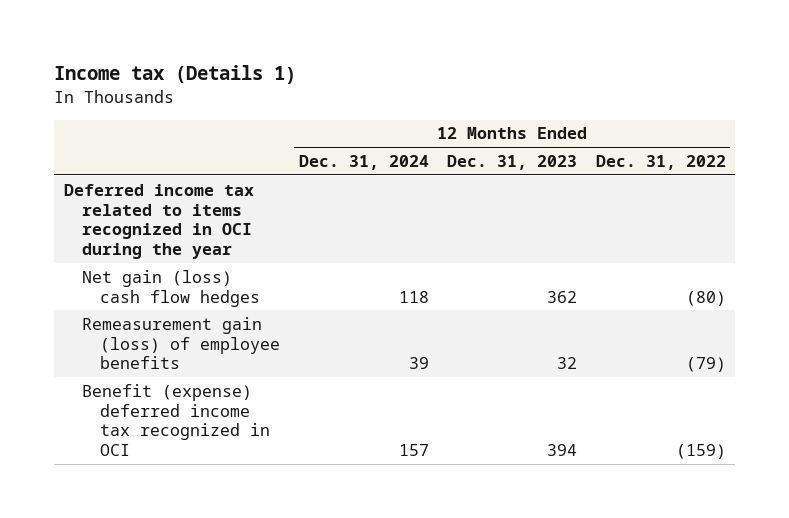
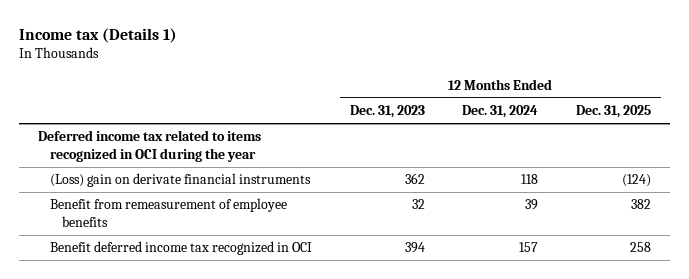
- | 12 Months Ended Dec. 31, 2024 | 12 Months Ended Dec. 31, 2023 | 12 Months Ended Dec. 31, 2022
+ | 12 Months Ended Dec. 31, 2023 | 12 Months Ended Dec. 31, 2024 | 12 Months Ended Dec. 31, 2025
- Net gain (loss) cash flow hedges | 118 | 362 | (80)
- Remeasurement gain (loss) of employee benefits | 39 | 32 | (79)
- Benefit (expense) deferred income tax recognized in OCI | 157 | 394 | (159)
+ (Loss) gain on derivate financial instruments | 362 | 118 | (124)
+ Benefit from remeasurement of employee benefits | 32 | 39 | 382
+ Benefit deferred income tax recognized in OCI | 394 | 157 | 258

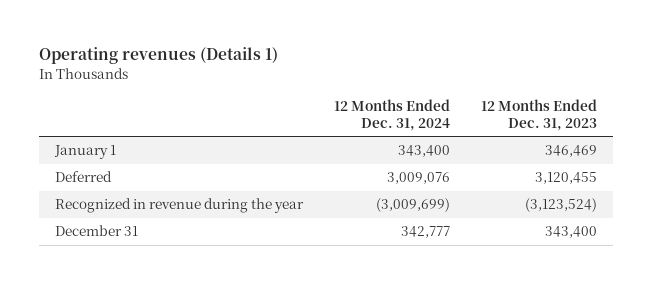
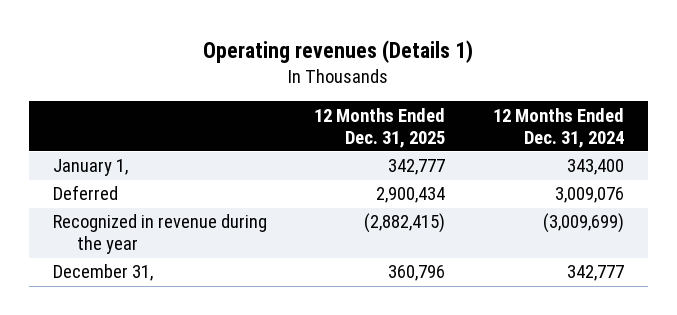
- | 12 Months Ended Dec. 31, 2024 | 12 Months Ended Dec. 31, 2023
+ | 12 Months Ended Dec. 31, 2025 | 12 Months Ended Dec. 31, 2024
- January 1 | 343,400 | 346,469
+ January 1, | 342,777 | 343,400
- December 31 | 342,777 | 343,400
+ December 31, | 360,796 | 342,777

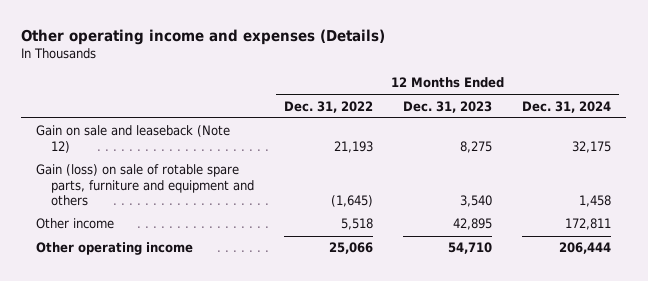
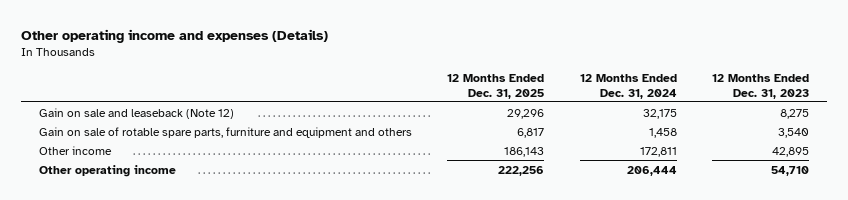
- | 12 Months Ended Dec. 31, 2022 | 12 Months Ended Dec. 31, 2023 | 12 Months Ended Dec. 31, 2024
+ | 12 Months Ended Dec. 31, 2025 | 12 Months Ended Dec. 31, 2024 | 12 Months Ended Dec. 31, 2023
- Gain (loss) on sale of rotable spare parts, furniture and equipment and others | (1,645) | 3,540 | 1,458
+ Gain on sale of rotable spare parts, furniture and equipment and others | 6,817 | 1,458 | 3,540

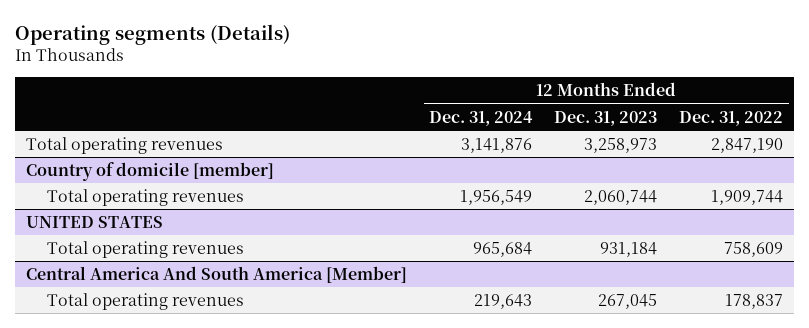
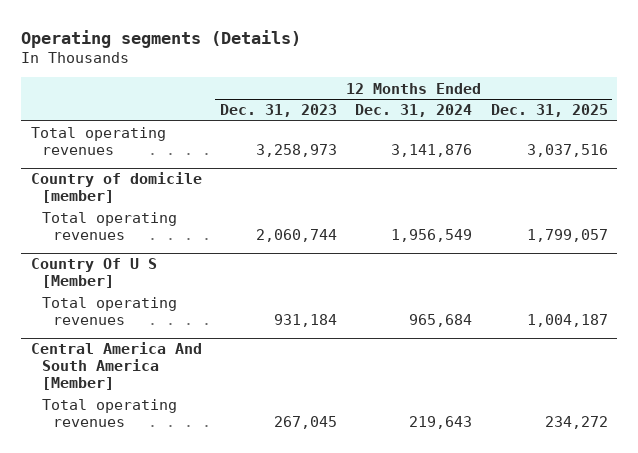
- | 12 Months Ended Dec. 31, 2024 | 12 Months Ended Dec. 31, 2023 | 12 Months Ended Dec. 31, 2022
+ | 12 Months Ended Dec. 31, 2023 | 12 Months Ended Dec. 31, 2024 | 12 Months Ended Dec. 31, 2025
- UNITED STATES
+ Country Of U S [Member]

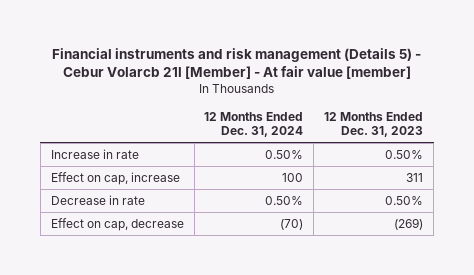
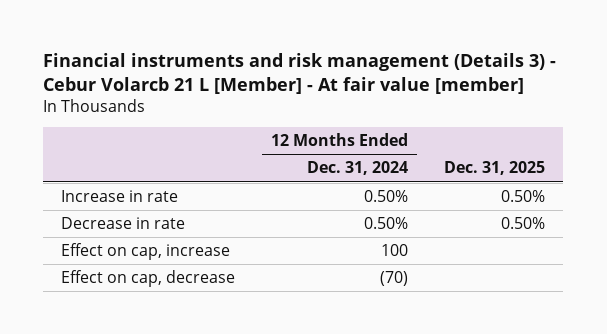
- Financial instruments and risk management (Details 5) - Cebur Volarcb 21l [Member] - At fair value [member]
+ Financial instruments and risk management (Details 3) - Cebur Volarcb 21 L [Member] - At fair value [member]
- | 12 Months Ended Dec. 31, 2024 | 12 Months Ended Dec. 31, 2023
+ | 12 Months Ended Dec. 31, 2024 | Dec. 31, 2025
moved down: Effect on cap, increase | 100 |

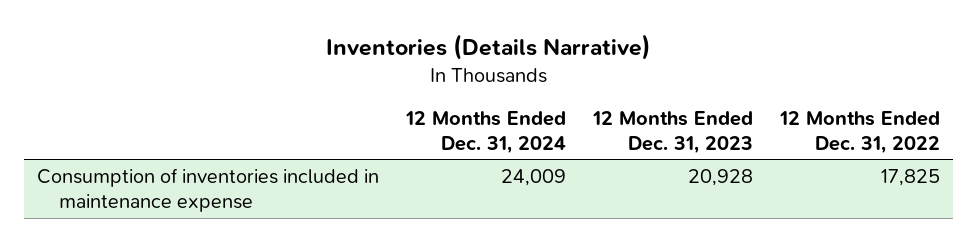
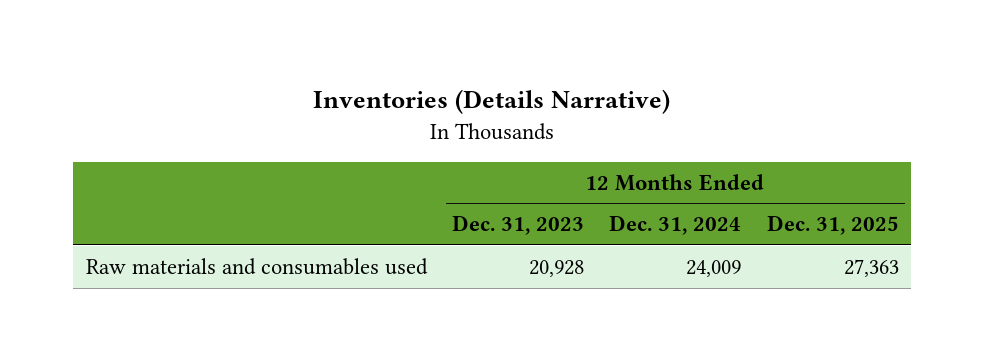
- | 12 Months Ended Dec. 31, 2024 | 12 Months Ended Dec. 31, 2023 | 12 Months Ended Dec. 31, 2022
+ | 12 Months Ended Dec. 31, 2023 | 12 Months Ended Dec. 31, 2024 | 12 Months Ended Dec. 31, 2025
- Consumption of inventories included in maintenance expense | 24,009 | 20,928 | 17,825
+ Raw materials and consumables used | 20,928 | 24,009 | 27,363

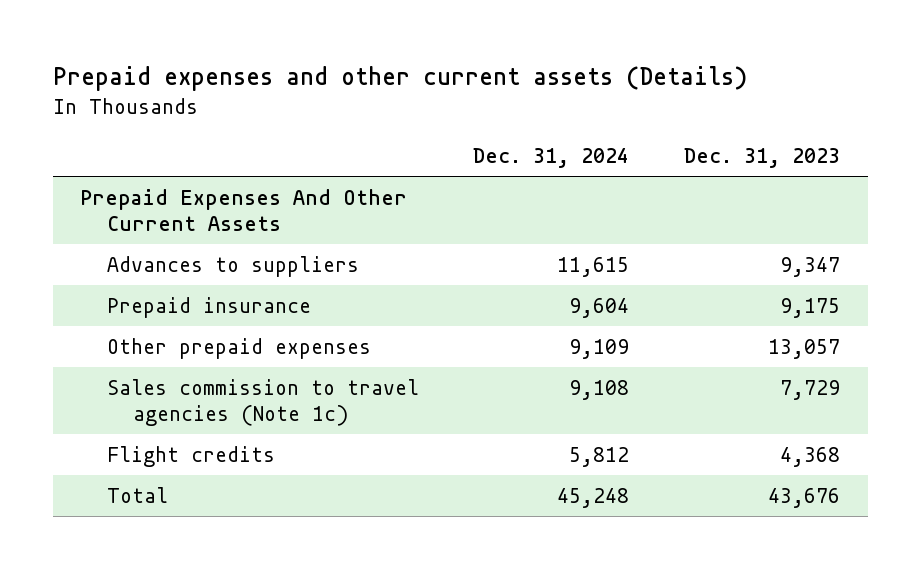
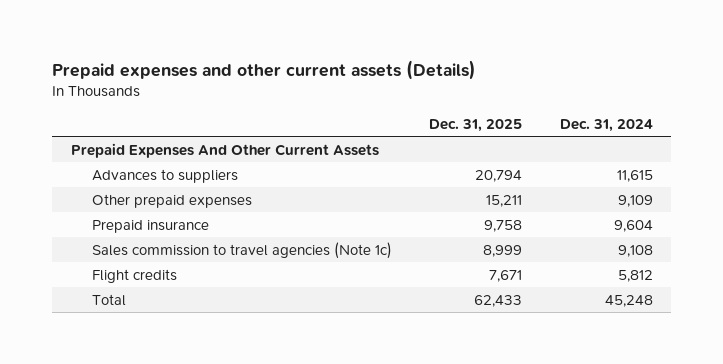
- | Dec. 31, 2024 | Dec. 31, 2023
+ | Dec. 31, 2025 | Dec. 31, 2024
moved down: Prepaid insurance | 9,758 | 9,604

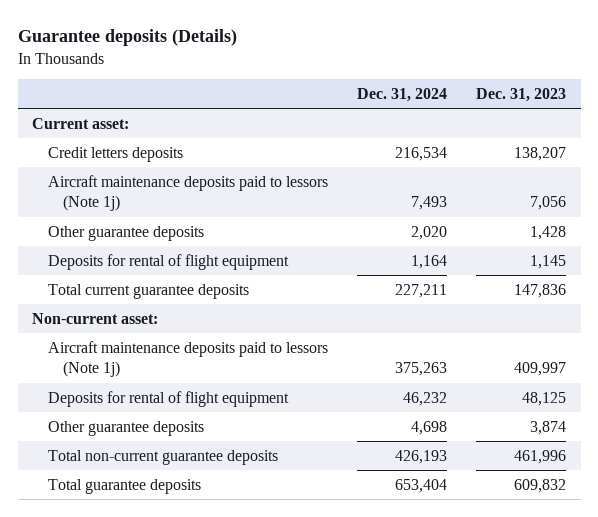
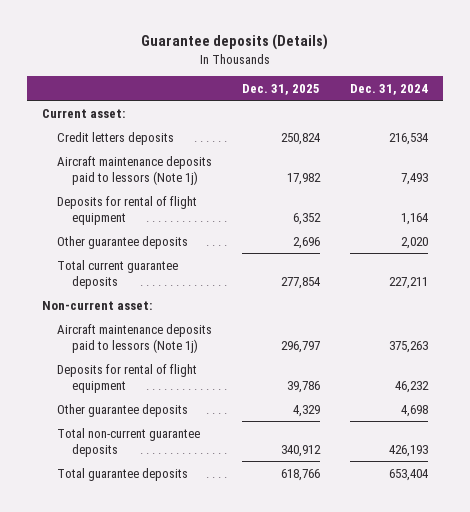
- | Dec. 31, 2024 | Dec. 31, 2023
+ | Dec. 31, 2025 | Dec. 31, 2024
moved down: Other guarantee deposits | 2,696 | 2,020

